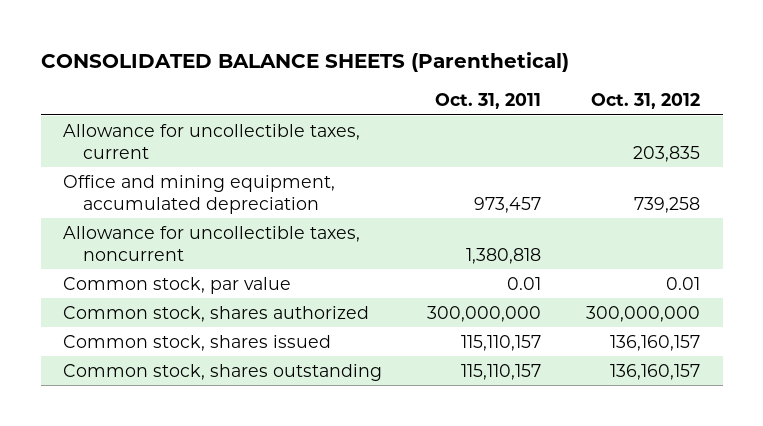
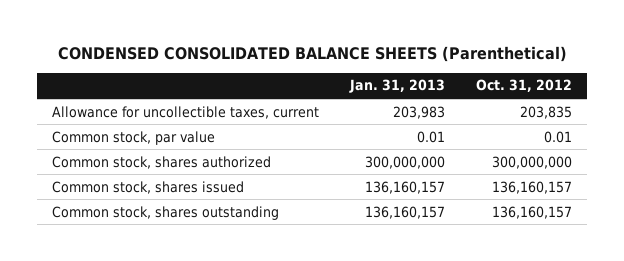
- CONSOLIDATED BALANCE SHEETS (Parenthetical)
+ CONDENSED CONSOLIDATED BALANCE SHEETS (Parenthetical)
- | Oct. 31, 2011 | Oct. 31, 2012
+ | Jan. 31, 2013 | Oct. 31, 2012
- Office and mining equipment, accumulated depreciation | 973,457 | 739,258
- Allowance for uncollectible taxes, noncurrent | 1,380,818 |

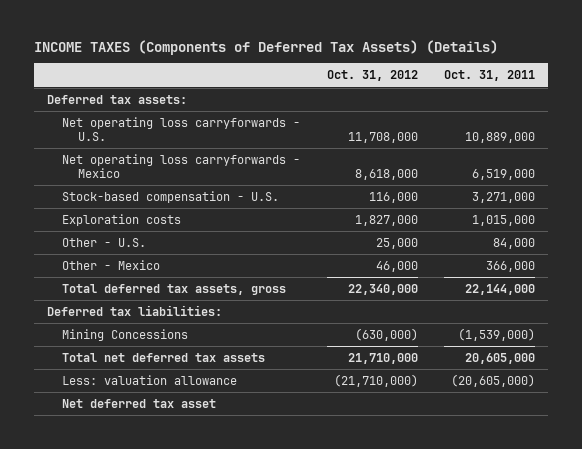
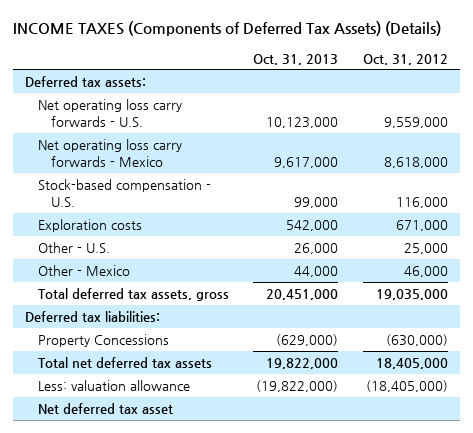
- | Oct. 31, 2012 | Oct. 31, 2011
+ | Oct. 31, 2013 | Oct. 31, 2012
- Net operating loss carryforwards - U.S. | 11,708,000 | 10,889,000
- Net operating loss carryforwards - Mexico | 8,618,000 | 6,519,000
+ Net operating loss carry forwards - U.S. | 10,123,000 | 9,559,000
+ Net operating loss carry forwards - Mexico | 9,617,000 | 8,618,000
- Exploration costs | 1,827,000 | 1,015,000
+ Exploration costs | 542,000 | 671,000
- Total deferred tax assets, gross | 22,340,000 | 22,144,000
+ Total deferred tax assets, gross | 20,451,000 | 19,035,000
- Mining Concessions | (630,000) | (1,539,000)
- Total net deferred tax assets | 21,710,000 | 20,605,000
- Less: valuation allowance | (21,710,000) | (20,605,000)
+ Property Concessions | (629,000) | (630,000)
+ Total net deferred tax assets | 19,822,000 | 18,405,000
+ Less: valuation allowance | (19,822,000) | (18,405,000)

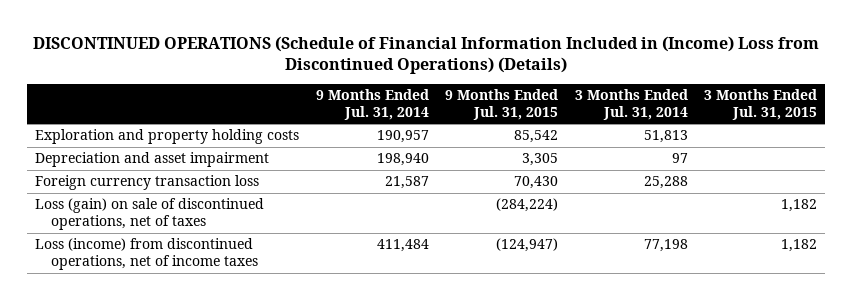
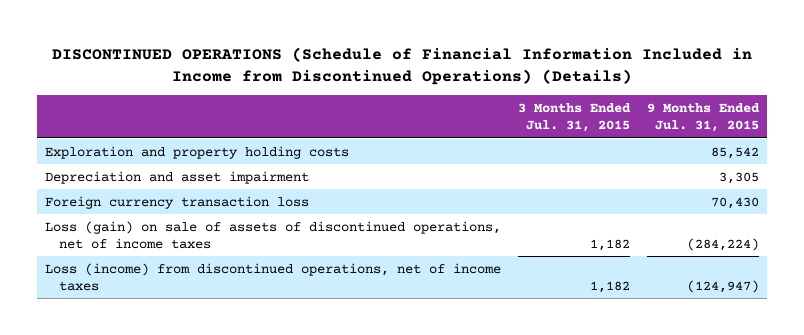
- DISCONTINUED OPERATIONS (Schedule of Financial Information Included in (Income) Loss from Discontinued Operations) (Details)
+ DISCONTINUED OPERATIONS (Schedule of Financial Information Included in Income from Discontinued Operations) (Details)
- | 9 Months Ended Jul. 31, 2014 | 9 Months Ended Jul. 31, 2015 | 3 Months Ended Jul. 31, 2014 | 3 Months Ended Jul. 31, 2015
+ | 3 Months Ended Jul. 31, 2015 | 9 Months Ended Jul. 31, 2015
- Loss (gain) on sale of discontinued operations, net of taxes | | (284,224) | | 1,182
+ Loss (gain) on sale of assets of discontinued operations, net of income taxes | 1,182 | (284,224)

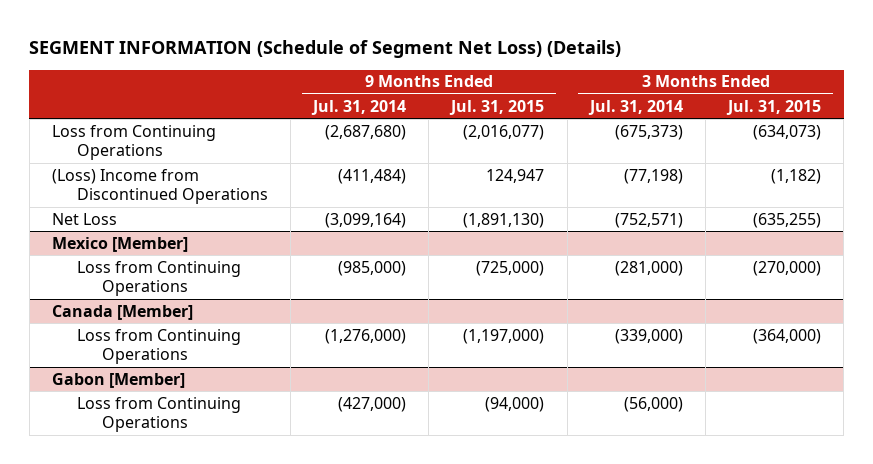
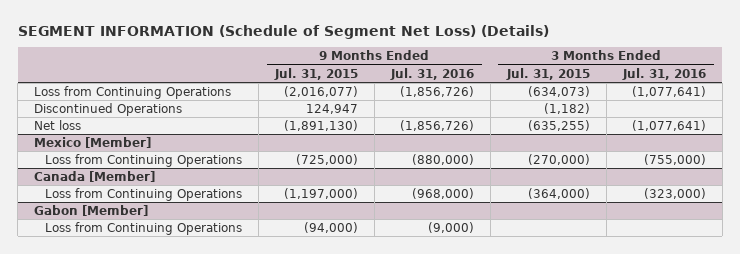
- | 9 Months Ended Jul. 31, 2014 | 9 Months Ended Jul. 31, 2015 | 3 Months Ended Jul. 31, 2014 | 3 Months Ended Jul. 31, 2015
+ | 9 Months Ended Jul. 31, 2015 | 9 Months Ended Jul. 31, 2016 | 3 Months Ended Jul. 31, 2015 | 3 Months Ended Jul. 31, 2016
- (Loss) Income from Discontinued Operations | (411,484) | 124,947 | (77,198) | (1,182)
- Net Loss | (3,099,164) | (1,891,130) | (752,571) | (635,255)
+ Discontinued Operations | 124,947 | | (1,182) |
+ Net loss | (1,891,130) | (1,856,726) | (635,255) | (1,077,641)

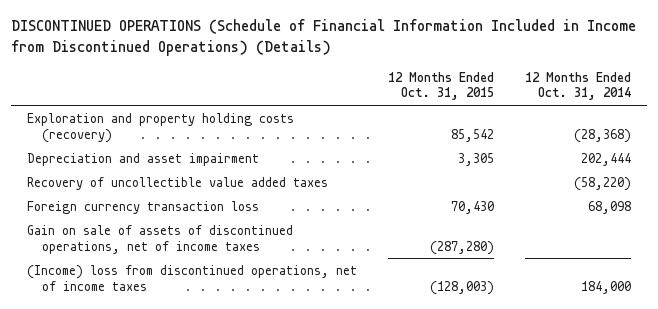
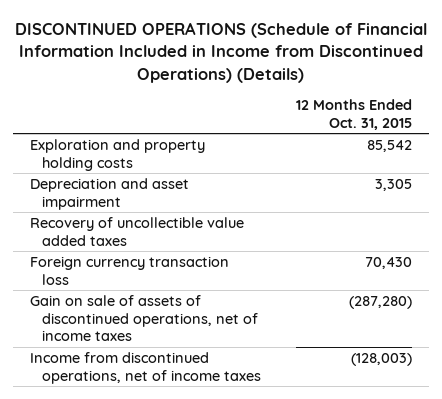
- | 12 Months Ended Oct. 31, 2015 | 12 Months Ended Oct. 31, 2014
+ | 12 Months Ended Oct. 31, 2015
- Exploration and property holding costs (recovery) | 85,542 | (28,368)
+ Exploration and property holding costs | 85,542
- (Income) loss from discontinued operations, net of income taxes | (128,003) | 184,000
+ Income from discontinued operations, net of income taxes | (128,003)

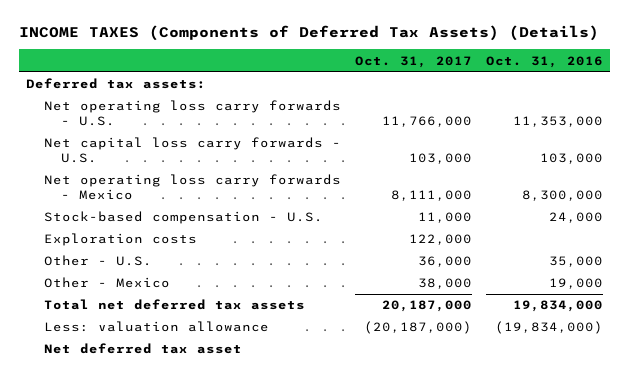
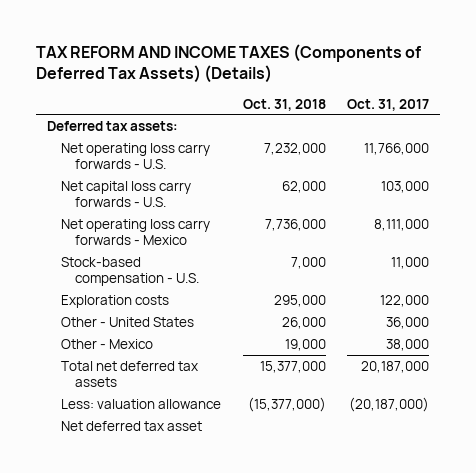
- INCOME TAXES (Components of Deferred Tax Assets) (Details)
+ TAX REFORM AND INCOME TAXES (Components of Deferred Tax Assets) (Details)
- | Oct. 31, 2017 | Oct. 31, 2016
+ | Oct. 31, 2018 | Oct. 31, 2017
- Other - U.S. | 36,000 | 35,000
+ Other - United States | 26,000 | 36,000

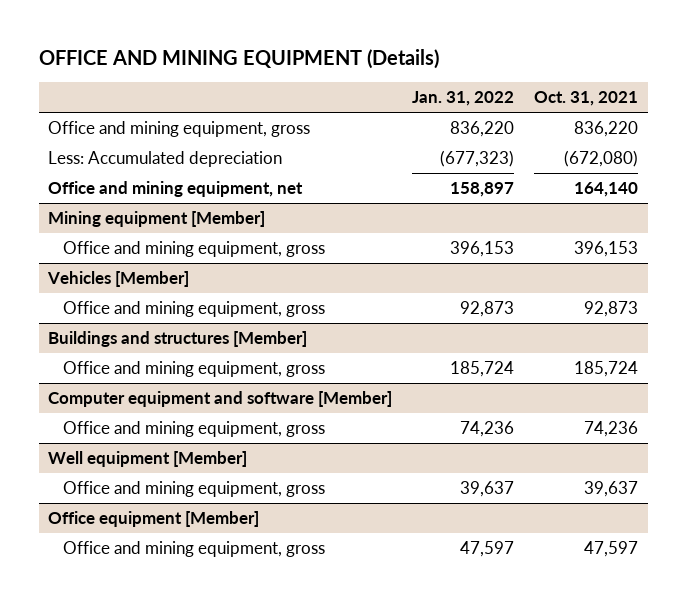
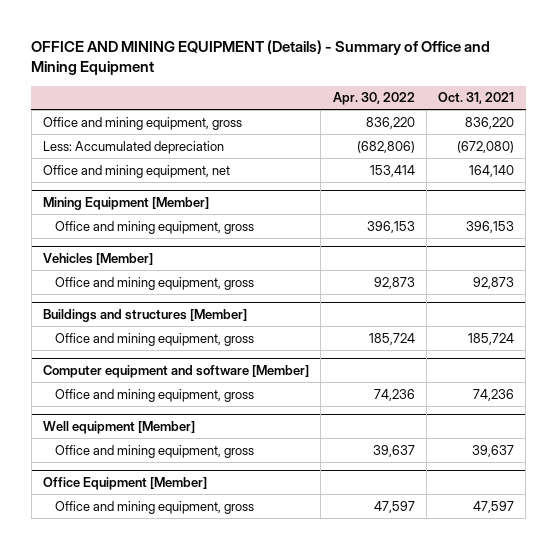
- OFFICE AND MINING EQUIPMENT (Details)
+ OFFICE AND MINING EQUIPMENT (Details) - Summary of Office and Mining Equipment
- | Jan. 31, 2022 | Oct. 31, 2021
+ | Apr. 30, 2022 | Oct. 31, 2021
- Mining equipment [Member]
+ Mining Equipment [Member]
- Office equipment [Member]
+ Office Equipment [Member]

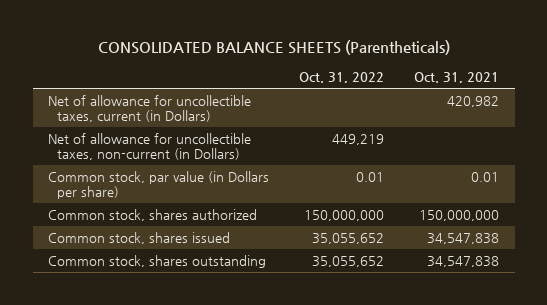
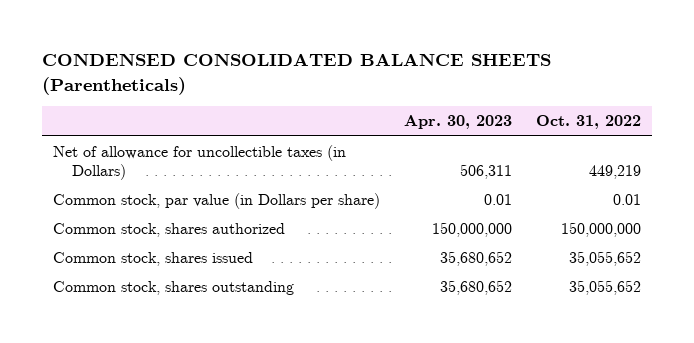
- CONSOLIDATED BALANCE SHEETS (Parentheticals)
+ CONDENSED CONSOLIDATED BALANCE SHEETS (Parentheticals)
- | Oct. 31, 2022 | Oct. 31, 2021
+ | Apr. 30, 2023 | Oct. 31, 2022
- Net of allowance for uncollectible taxes, current (in Dollars) | | 420,982
- Net of allowance for uncollectible taxes, non-current (in Dollars) | 449,219 |
+ Net of allowance for uncollectible taxes (in Dollars) | 506,311 | 449,219

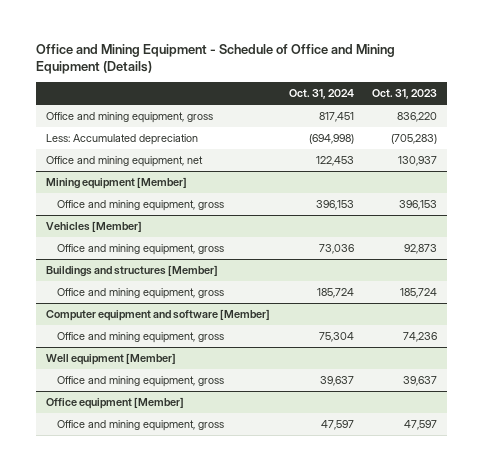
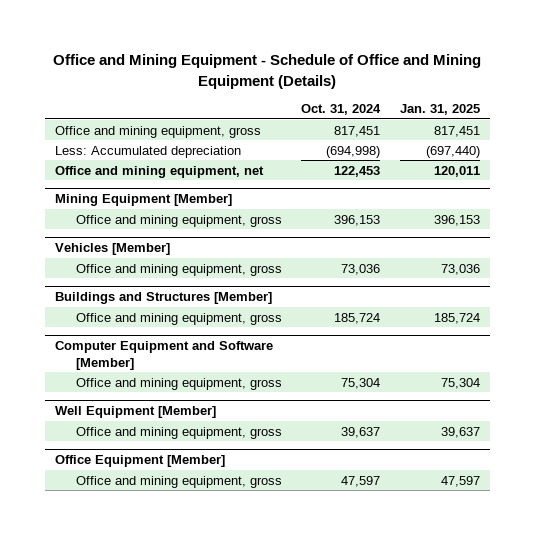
- | Oct. 31, 2024 | Oct. 31, 2023
+ | Oct. 31, 2024 | Jan. 31, 2025
- Mining equipment [Member]
+ Mining Equipment [Member]
- Buildings and structures [Member]
+ Buildings and Structures [Member]
- Computer equipment and software [Member]
+ Computer Equipment and Software [Member]
- Well equipment [Member]
+ Well Equipment [Member]
- Office equipment [Member]
+ Office Equipment [Member]

